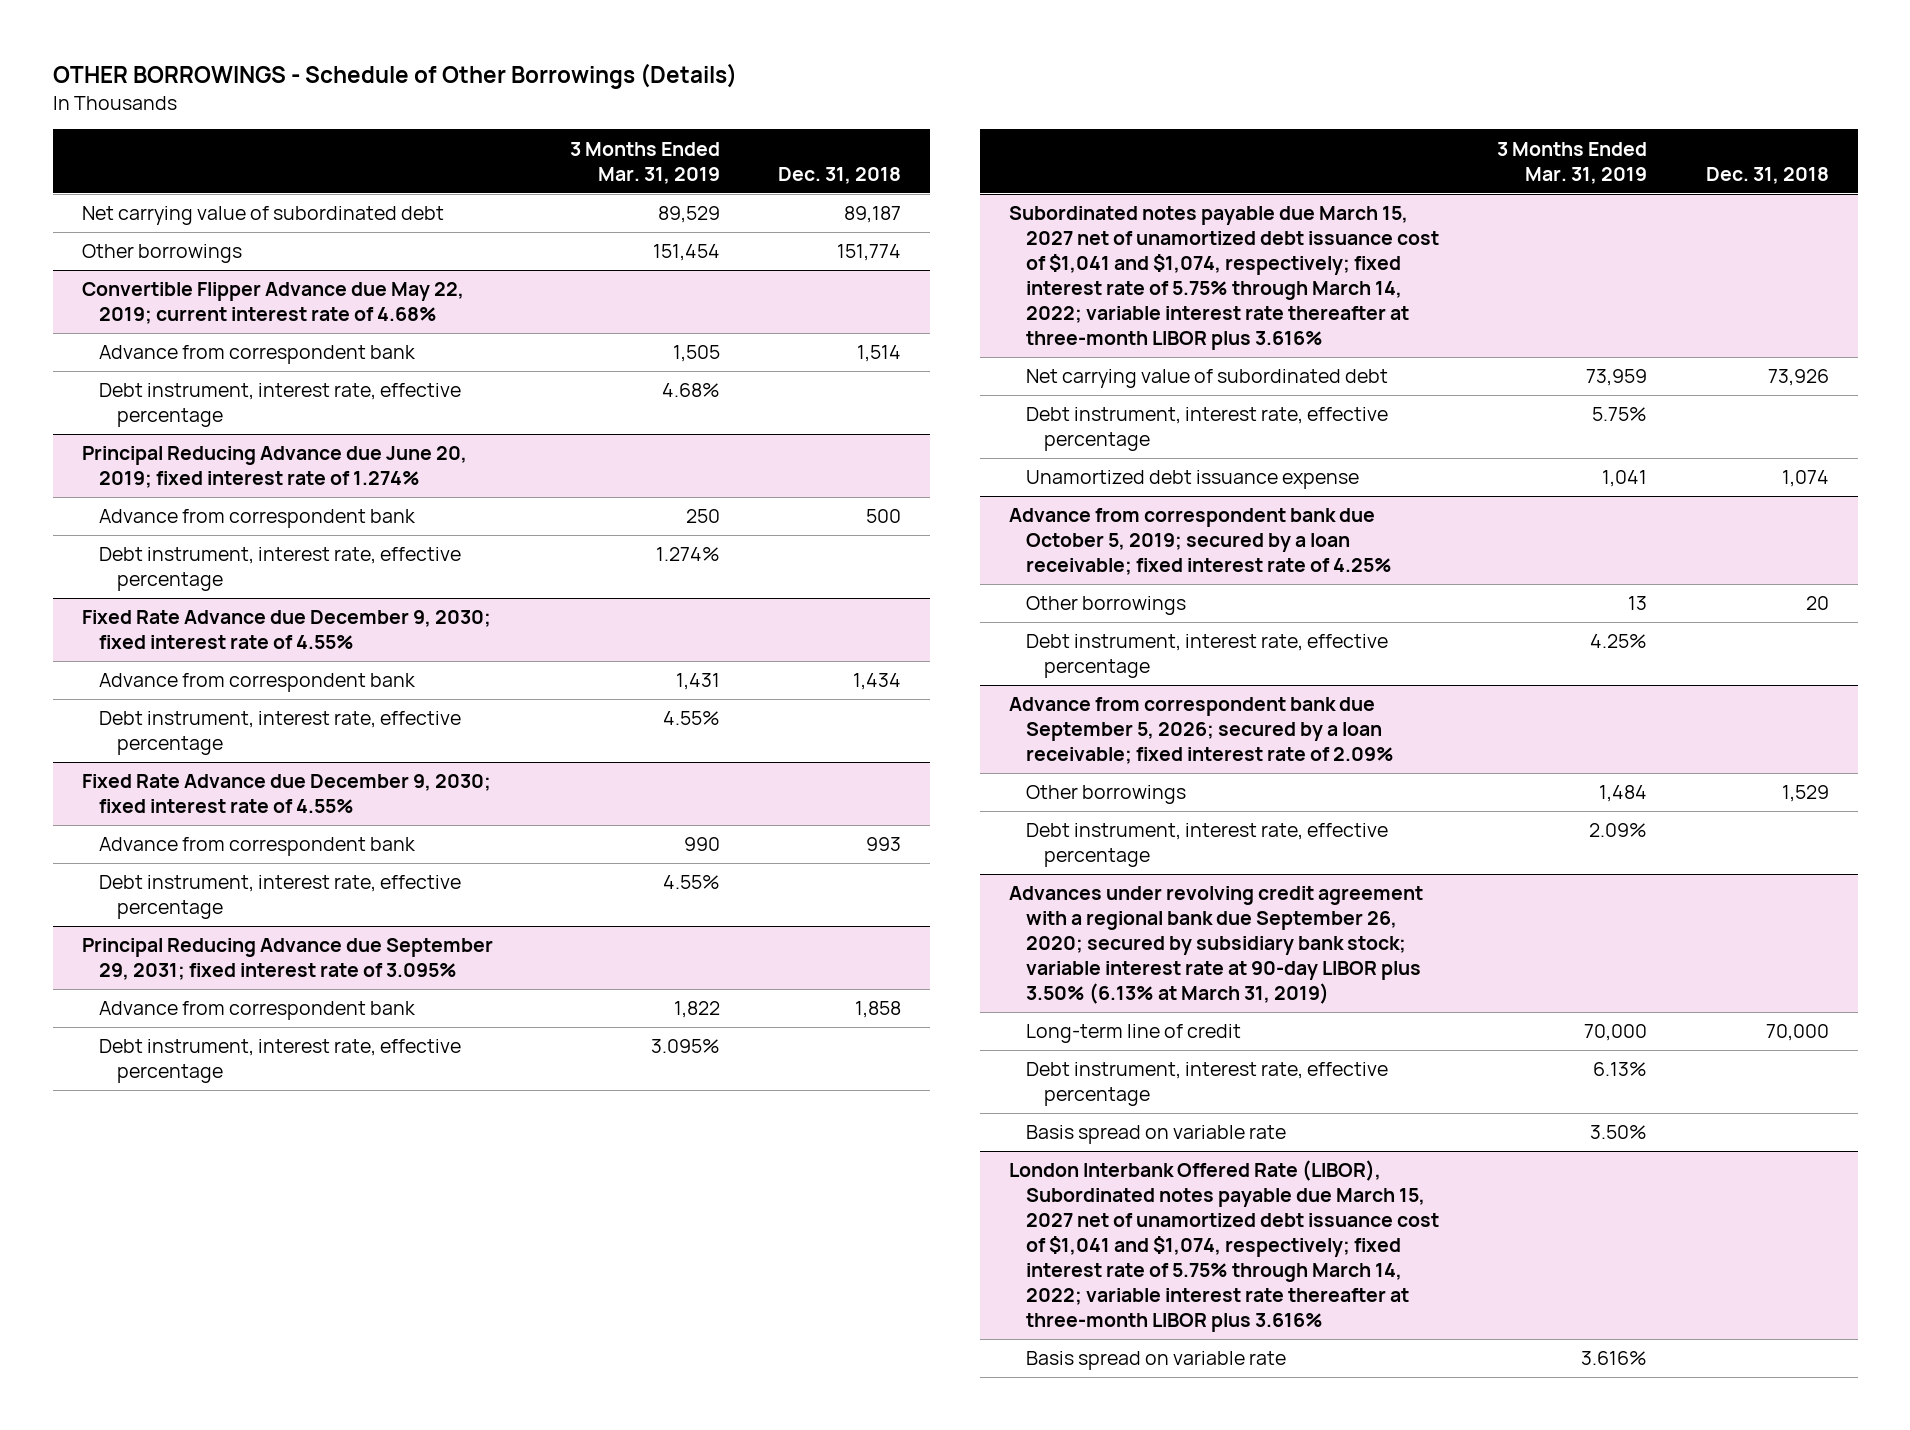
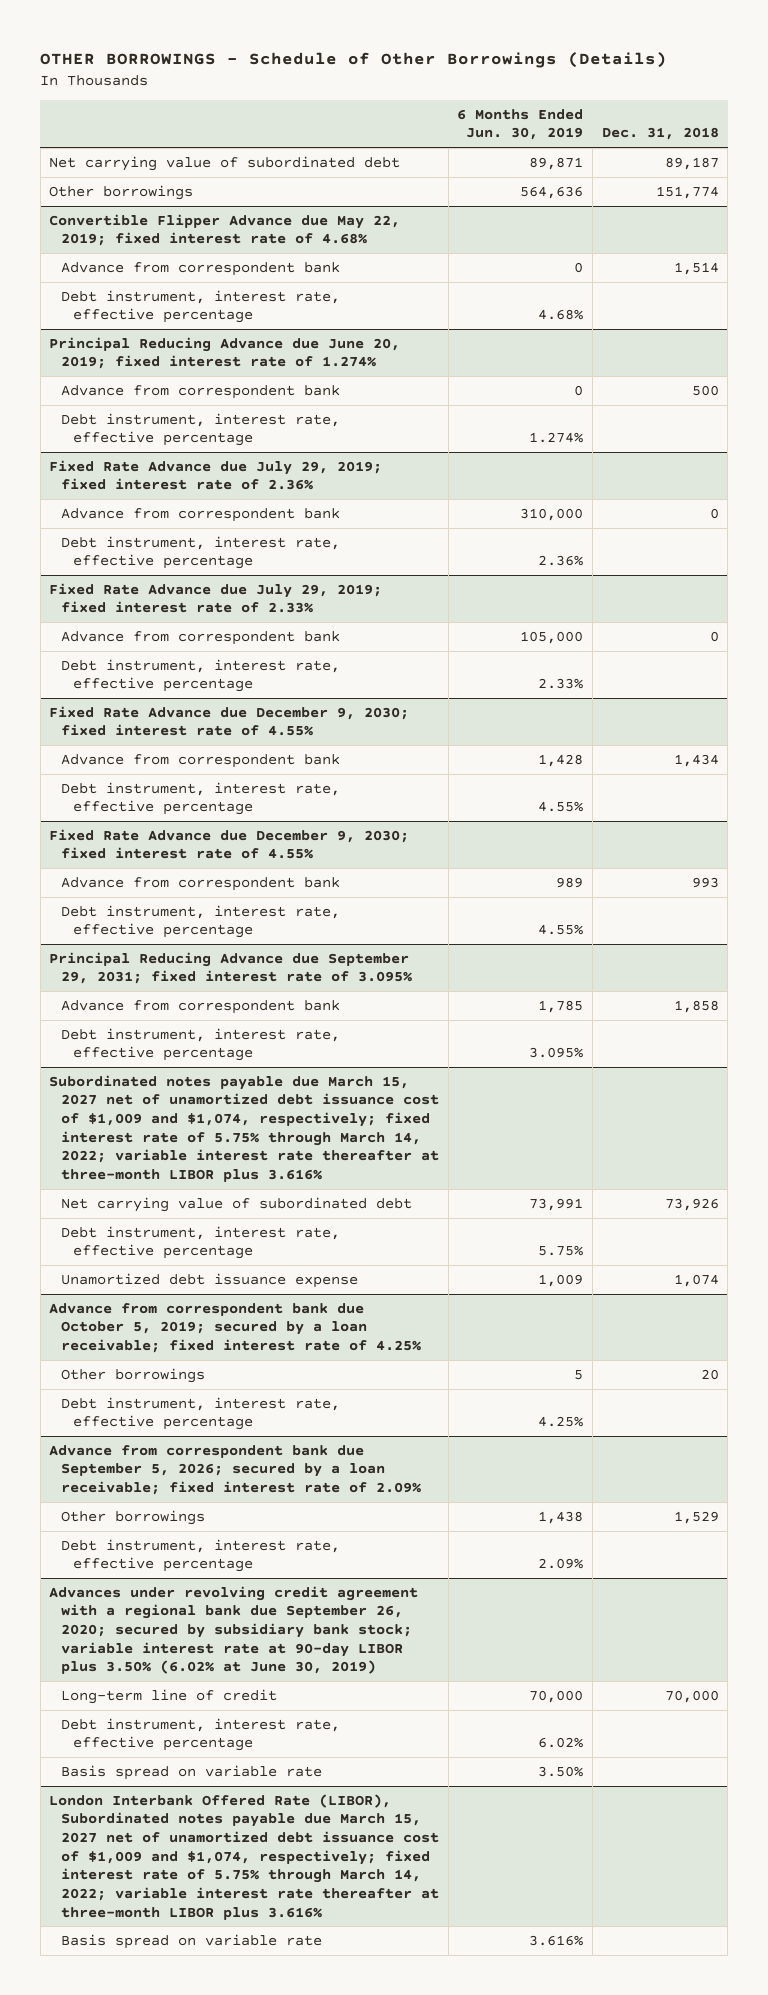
- | 3 Months Ended Mar. 31, 2019 | Dec. 31, 2018
+ | 6 Months Ended Jun. 30, 2019 | Dec. 31, 2018
- Convertible Flipper Advance due May 22, 2019; current interest rate of 4.68%
+ Convertible Flipper Advance due May 22, 2019; fixed interest rate of 4.68%
+ Fixed Rate Advance due July 29, 2019; fixed interest rate of 2.36%
+ Advance from correspondent bank | 310,000 | 0
+ Debt instrument, interest rate, effective percentage | 2.36% |
+ Fixed Rate Advance due July 29, 2019; fixed interest rate of 2.33%
+ Advance from correspondent bank | 105,000 | 0
+ Debt instrument, interest rate, effective percentage | 2.33% |
- Subordinated notes payable due March 15, 2027 net of unamortized debt issuance cost of $1,041 and $1,074, respectively; fixed interest rate of 5.75% through March 14, 2022; variable interest rate thereafter at three-month LIBOR plus 3.616%
+ Subordinated notes payable due March 15, 2027 net of unamortized debt issuance cost of $1,009 and $1,074, respectively; fixed interest rate of 5.75% through March 14, 2022; variable interest rate thereafter at three-month LIBOR plus 3.616%
- Advances under revolving credit agreement with a regional bank due September 26, 2020; secured by subsidiary bank stock; variable interest rate at 90-day LIBOR plus 3.50% (6.13% at March 31, 2019)
+ Advances under revolving credit agreement with a regional bank due September 26, 2020; secured by subsidiary bank stock; variable interest rate at 90-day LIBOR plus 3.50% (6.02% at June 30, 2019)
- London Interbank Offered Rate (LIBOR), Subordinated notes payable due March 15, 2027 net of unamortized debt issuance cost of $1,041 and $1,074, respectively; fixed interest rate of 5.75% through March 14, 2022; variable interest rate thereafter at three-month LIBOR plus 3.616%
+ London Interbank Offered Rate (LIBOR), Subordinated notes payable due March 15, 2027 net of unamortized debt issuance cost of $1,009 and $1,074, respectively; fixed interest rate of 5.75% through March 14, 2022; variable interest rate thereafter at three-month LIBOR plus 3.616%

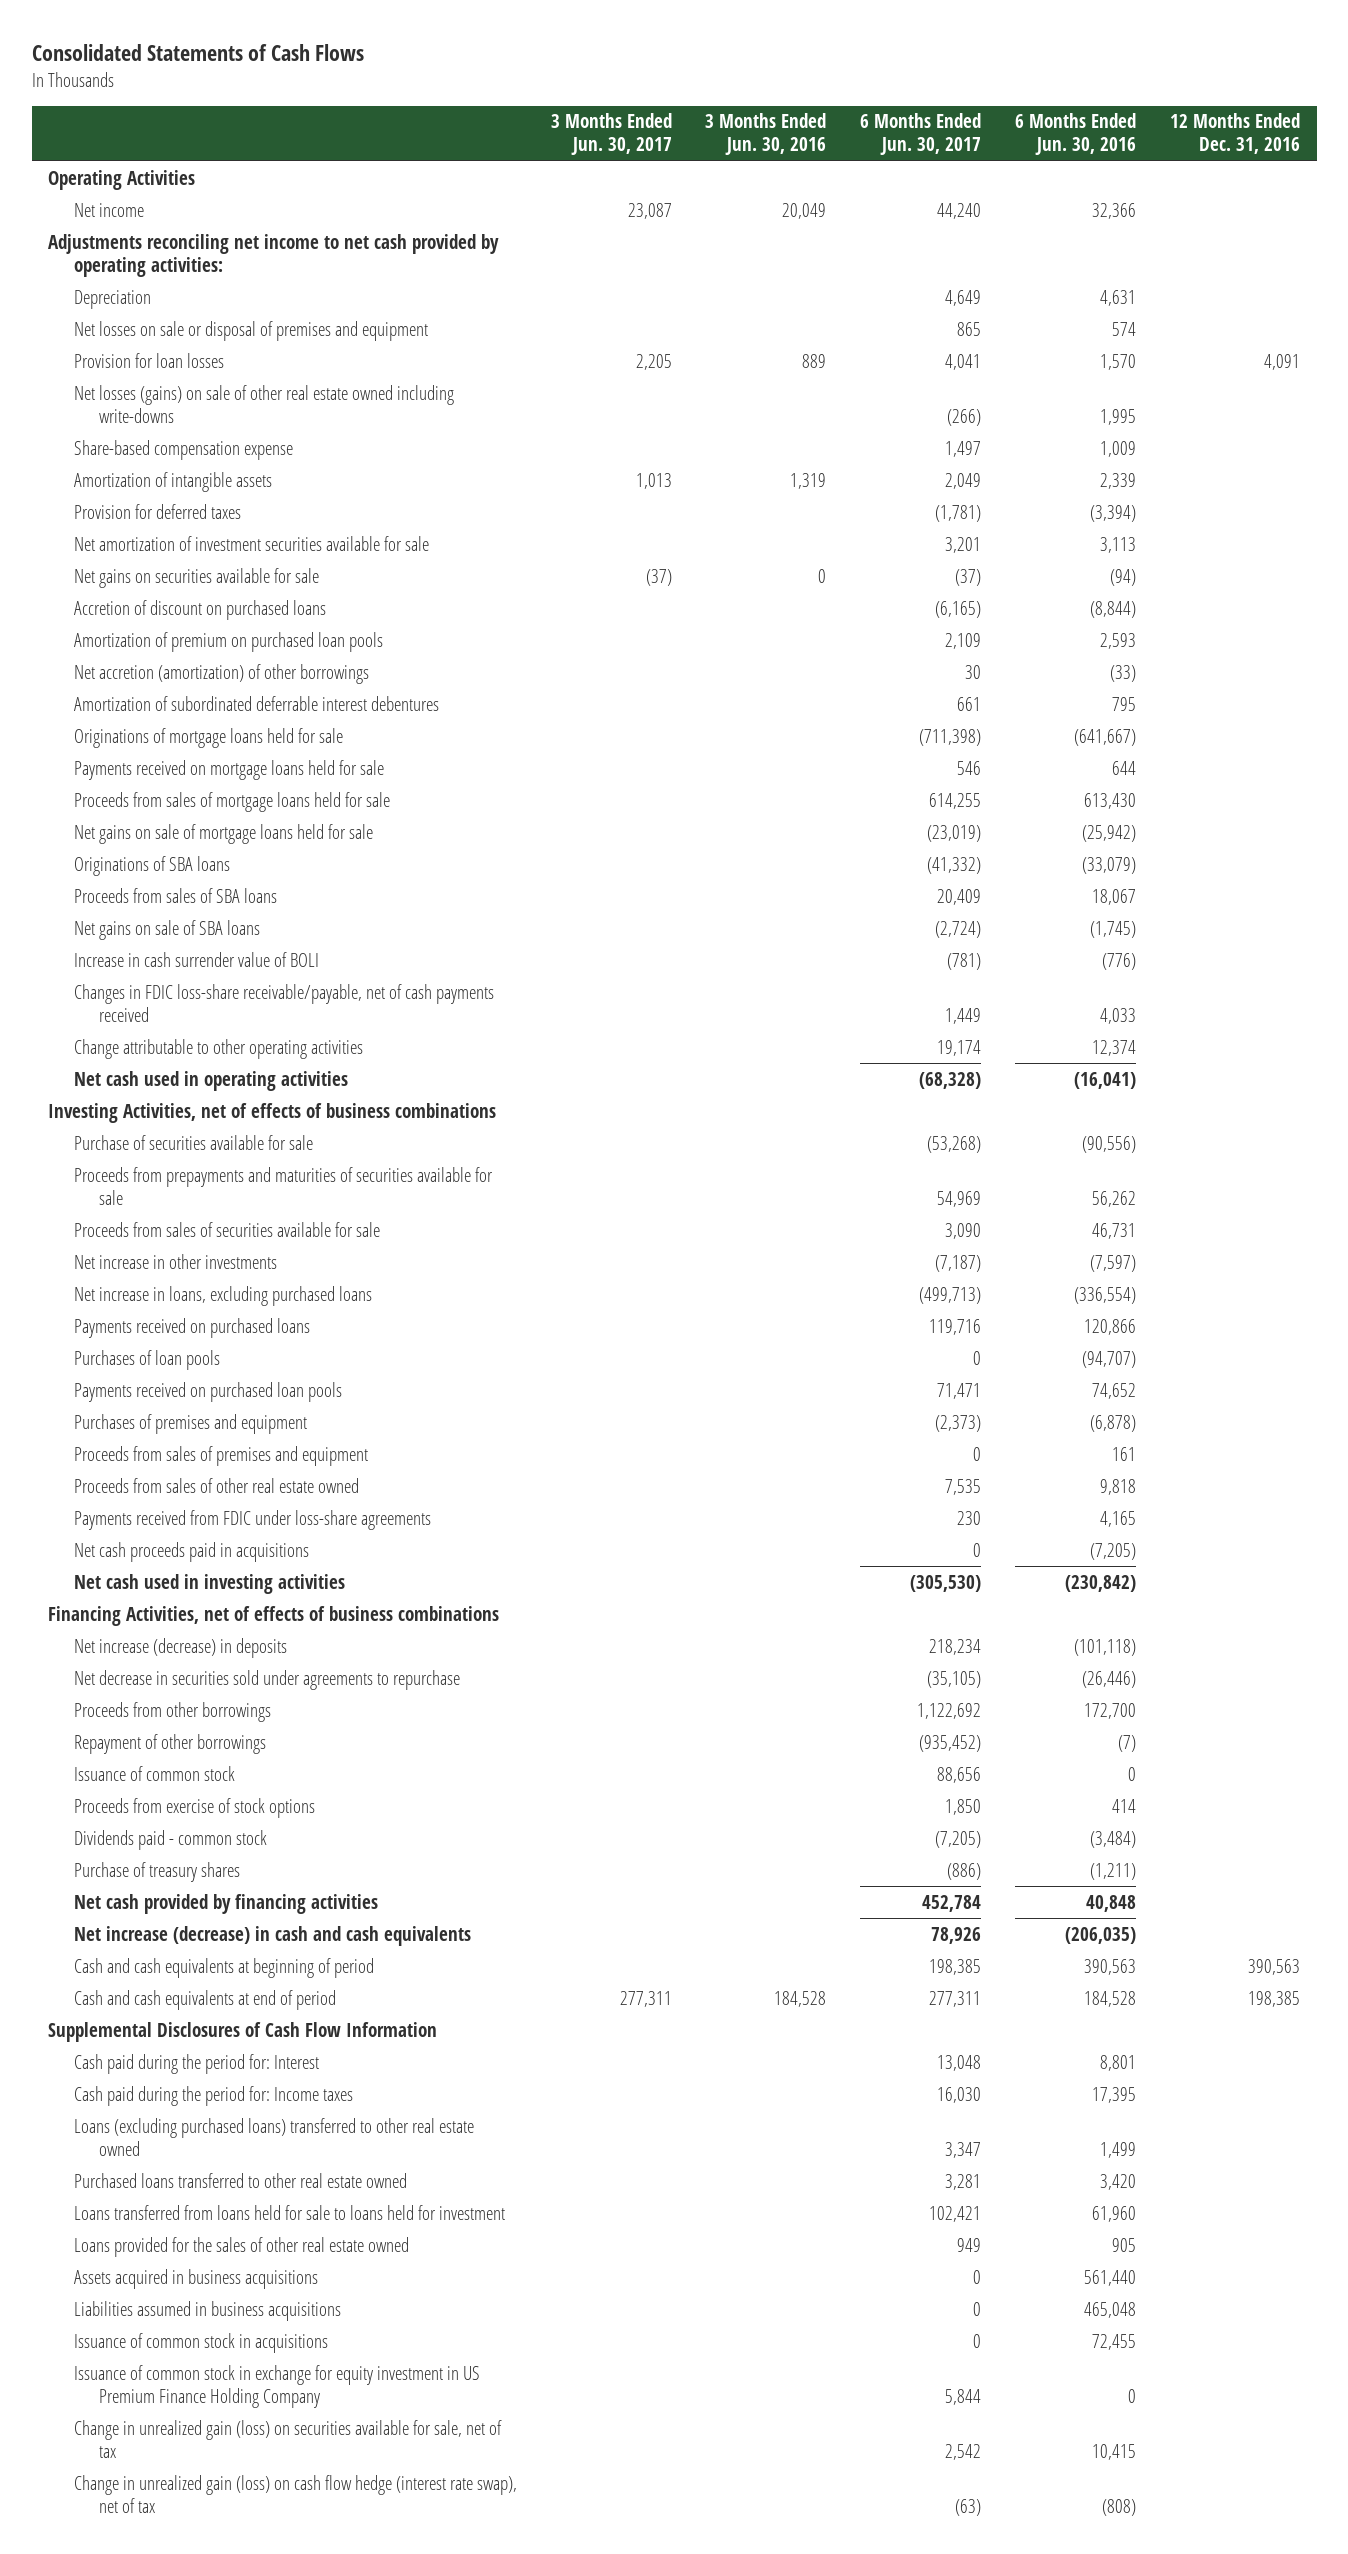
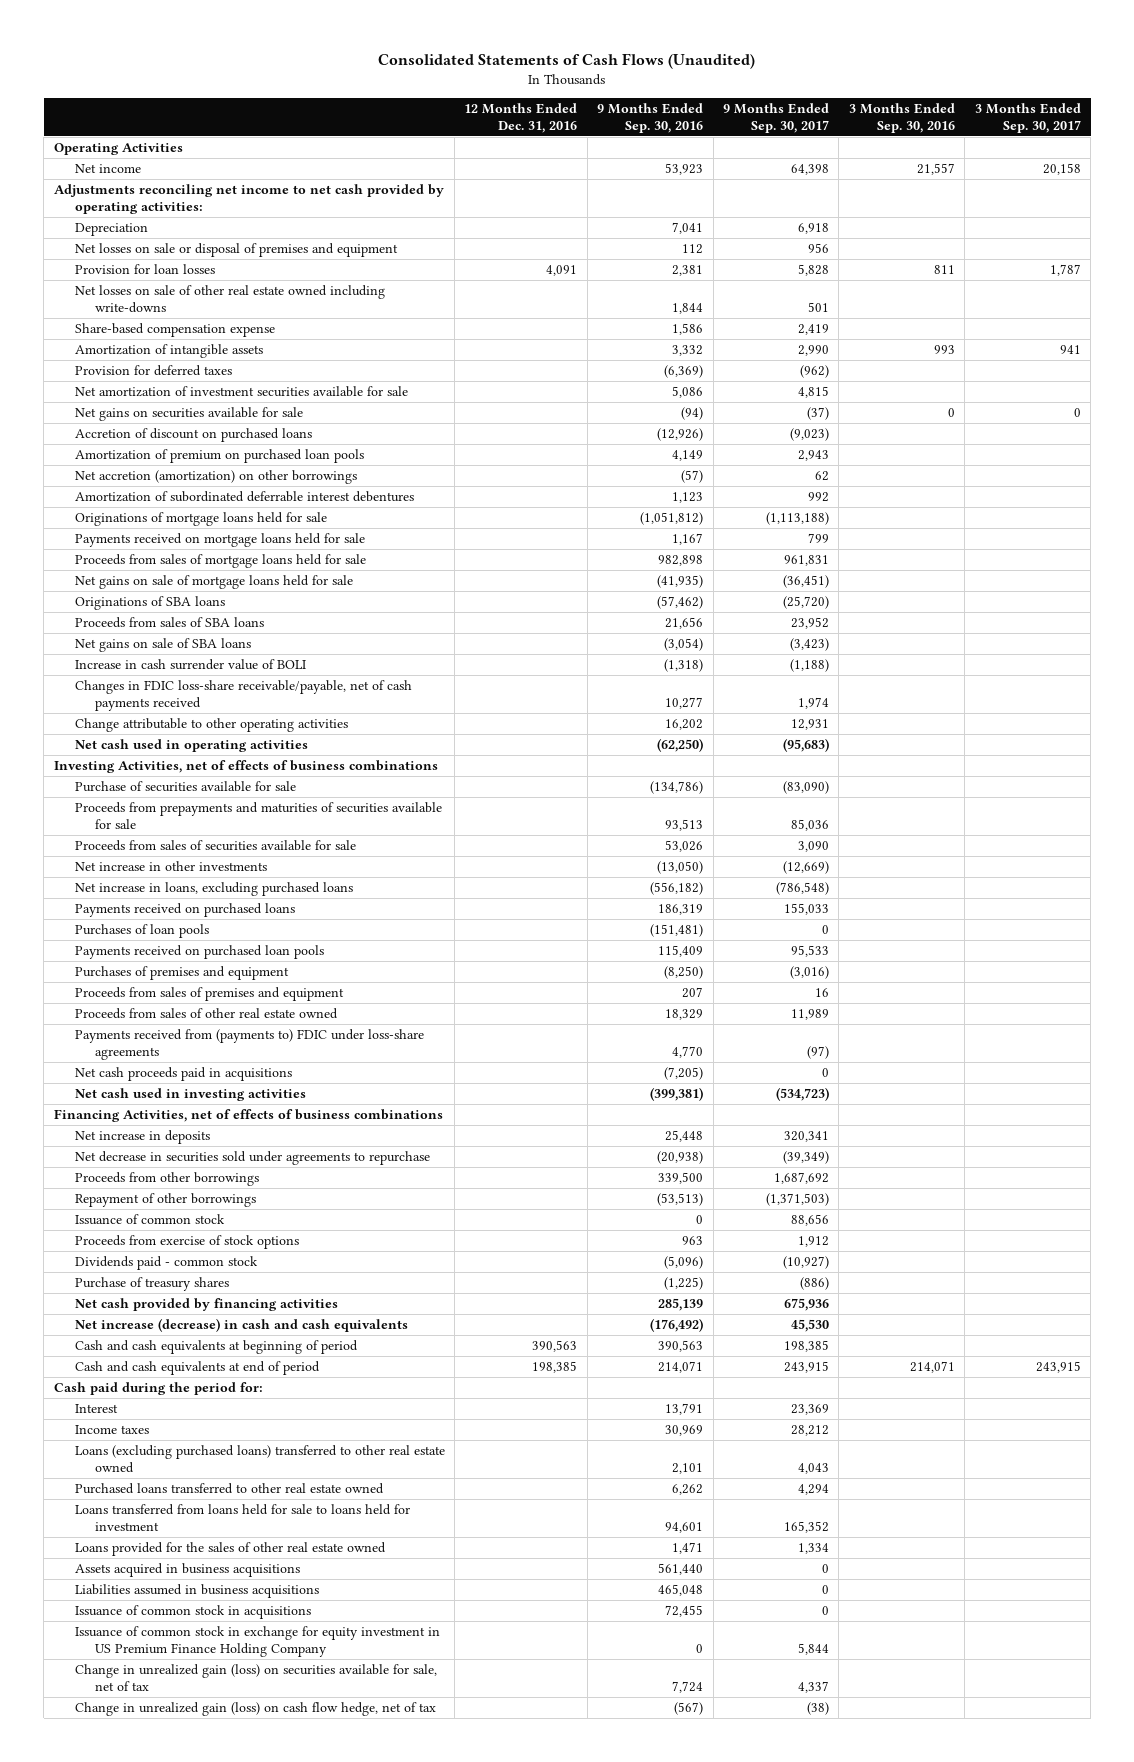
- Consolidated Statements of Cash Flows
+ Consolidated Statements of Cash Flows (Unaudited)
- | 3 Months Ended Jun. 30, 2017 | 3 Months Ended Jun. 30, 2016 | 6 Months Ended Jun. 30, 2017 | 6 Months Ended Jun. 30, 2016 | 12 Months Ended Dec. 31, 2016
+ | 12 Months Ended Dec. 31, 2016 | 9 Months Ended Sep. 30, 2016 | 9 Months Ended Sep. 30, 2017 | 3 Months Ended Sep. 30, 2016 | 3 Months Ended Sep. 30, 2017
- Net losses (gains) on sale of other real estate owned including write-downs | | | (266) | 1,995 |
+ Net losses on sale of other real estate owned including write-downs | | 1,844 | 501 | |
- Net accretion (amortization) of other borrowings | | | 30 | (33) |
+ Net accretion (amortization) on other borrowings | | (57) | 62 | |
- Payments received from FDIC under loss-share agreements | | | 230 | 4,165 |
+ Payments received from (payments to) FDIC under loss-share agreements | | 4,770 | (97) | |
- Net increase (decrease) in deposits | | | 218,234 | (101,118) |
+ Net increase in deposits | | 25,448 | 320,341 | |
- Supplemental Disclosures of Cash Flow Information
- Cash paid during the period for: Interest | | | 13,048 | 8,801 |
- Cash paid during the period for: Income taxes | | | 16,030 | 17,395 |
+ Cash paid during the period for:
+ Interest | | 13,791 | 23,369 | |
+ Income taxes | | 30,969 | 28,212 | |
- Change in unrealized gain (loss) on cash flow hedge (interest rate swap), net of tax | | | (63) | (808) |
+ Change in unrealized gain (loss) on cash flow hedge, net of tax | | (567) | (38) | |

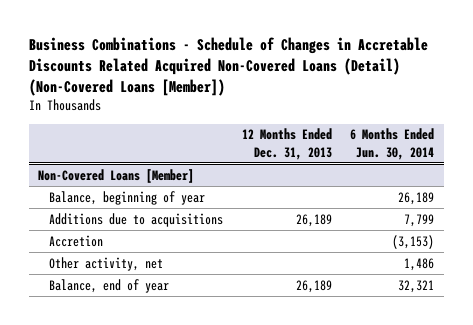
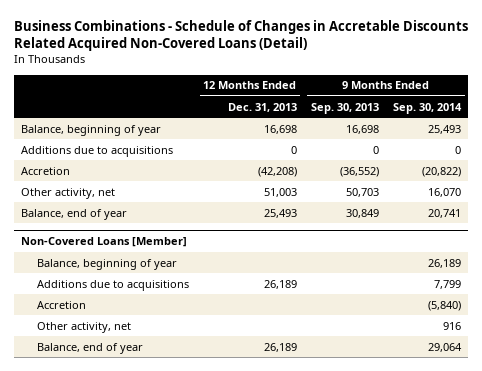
- Business Combinations - Schedule of Changes in Accretable Discounts Related Acquired Non-Covered Loans (Detail) (Non-Covered Loans [Member])
+ Business Combinations - Schedule of Changes in Accretable Discounts Related Acquired Non-Covered Loans (Detail)
- | 12 Months Ended Dec. 31, 2013 | 6 Months Ended Jun. 30, 2014
+ | 12 Months Ended Dec. 31, 2013 | 9 Months Ended Sep. 30, 2013 | 9 Months Ended Sep. 30, 2014
+ Balance, beginning of year | 16,698 | 16,698 | 25,493
+ Additions due to acquisitions | 0 | 0 | 0
+ Accretion | (42,208) | (36,552) | (20,822)
+ Other activity, net | 51,003 | 50,703 | 16,070
+ Balance, end of year | 25,493 | 30,849 | 20,741

